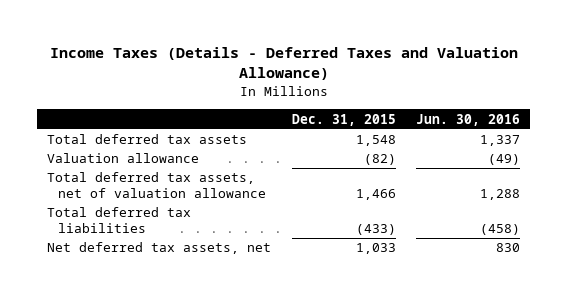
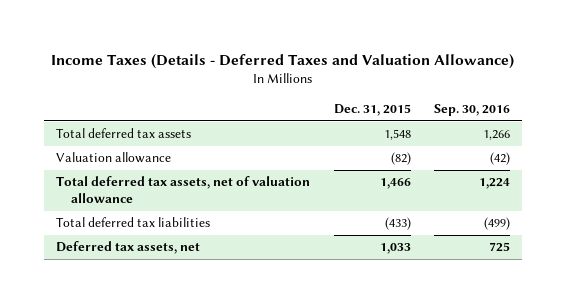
- | Dec. 31, 2015 | Jun. 30, 2016
+ | Dec. 31, 2015 | Sep. 30, 2016
- Net deferred tax assets, net | 1,033 | 830
+ Deferred tax assets, net | 1,033 | 725

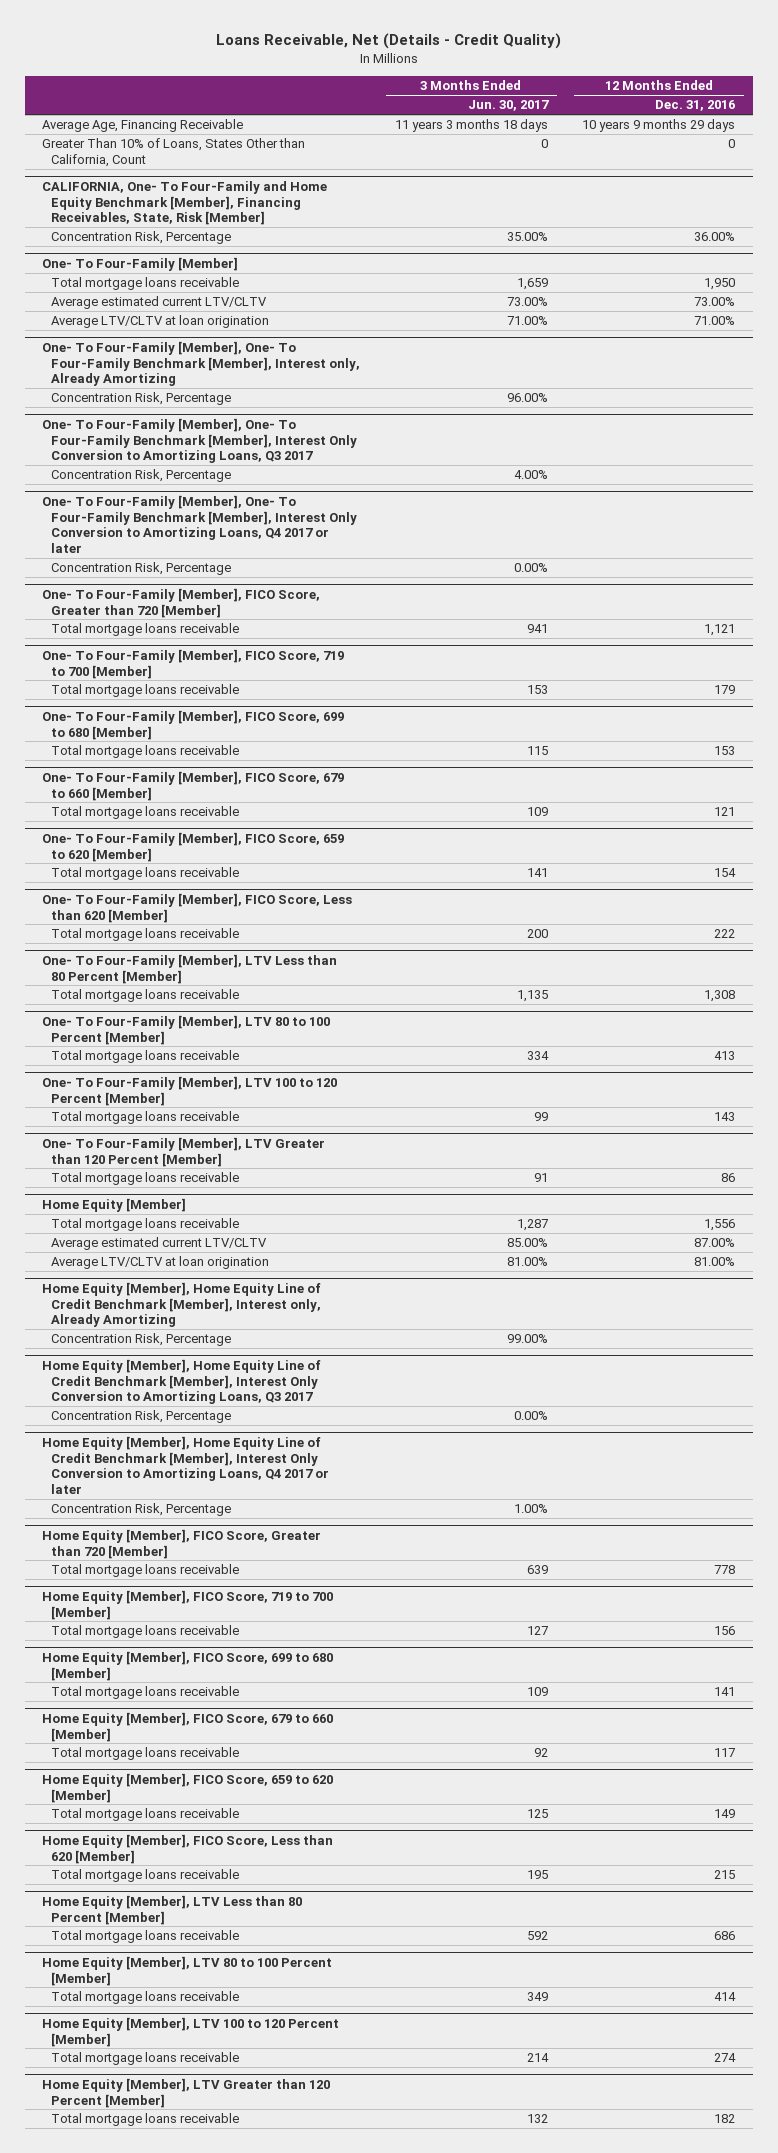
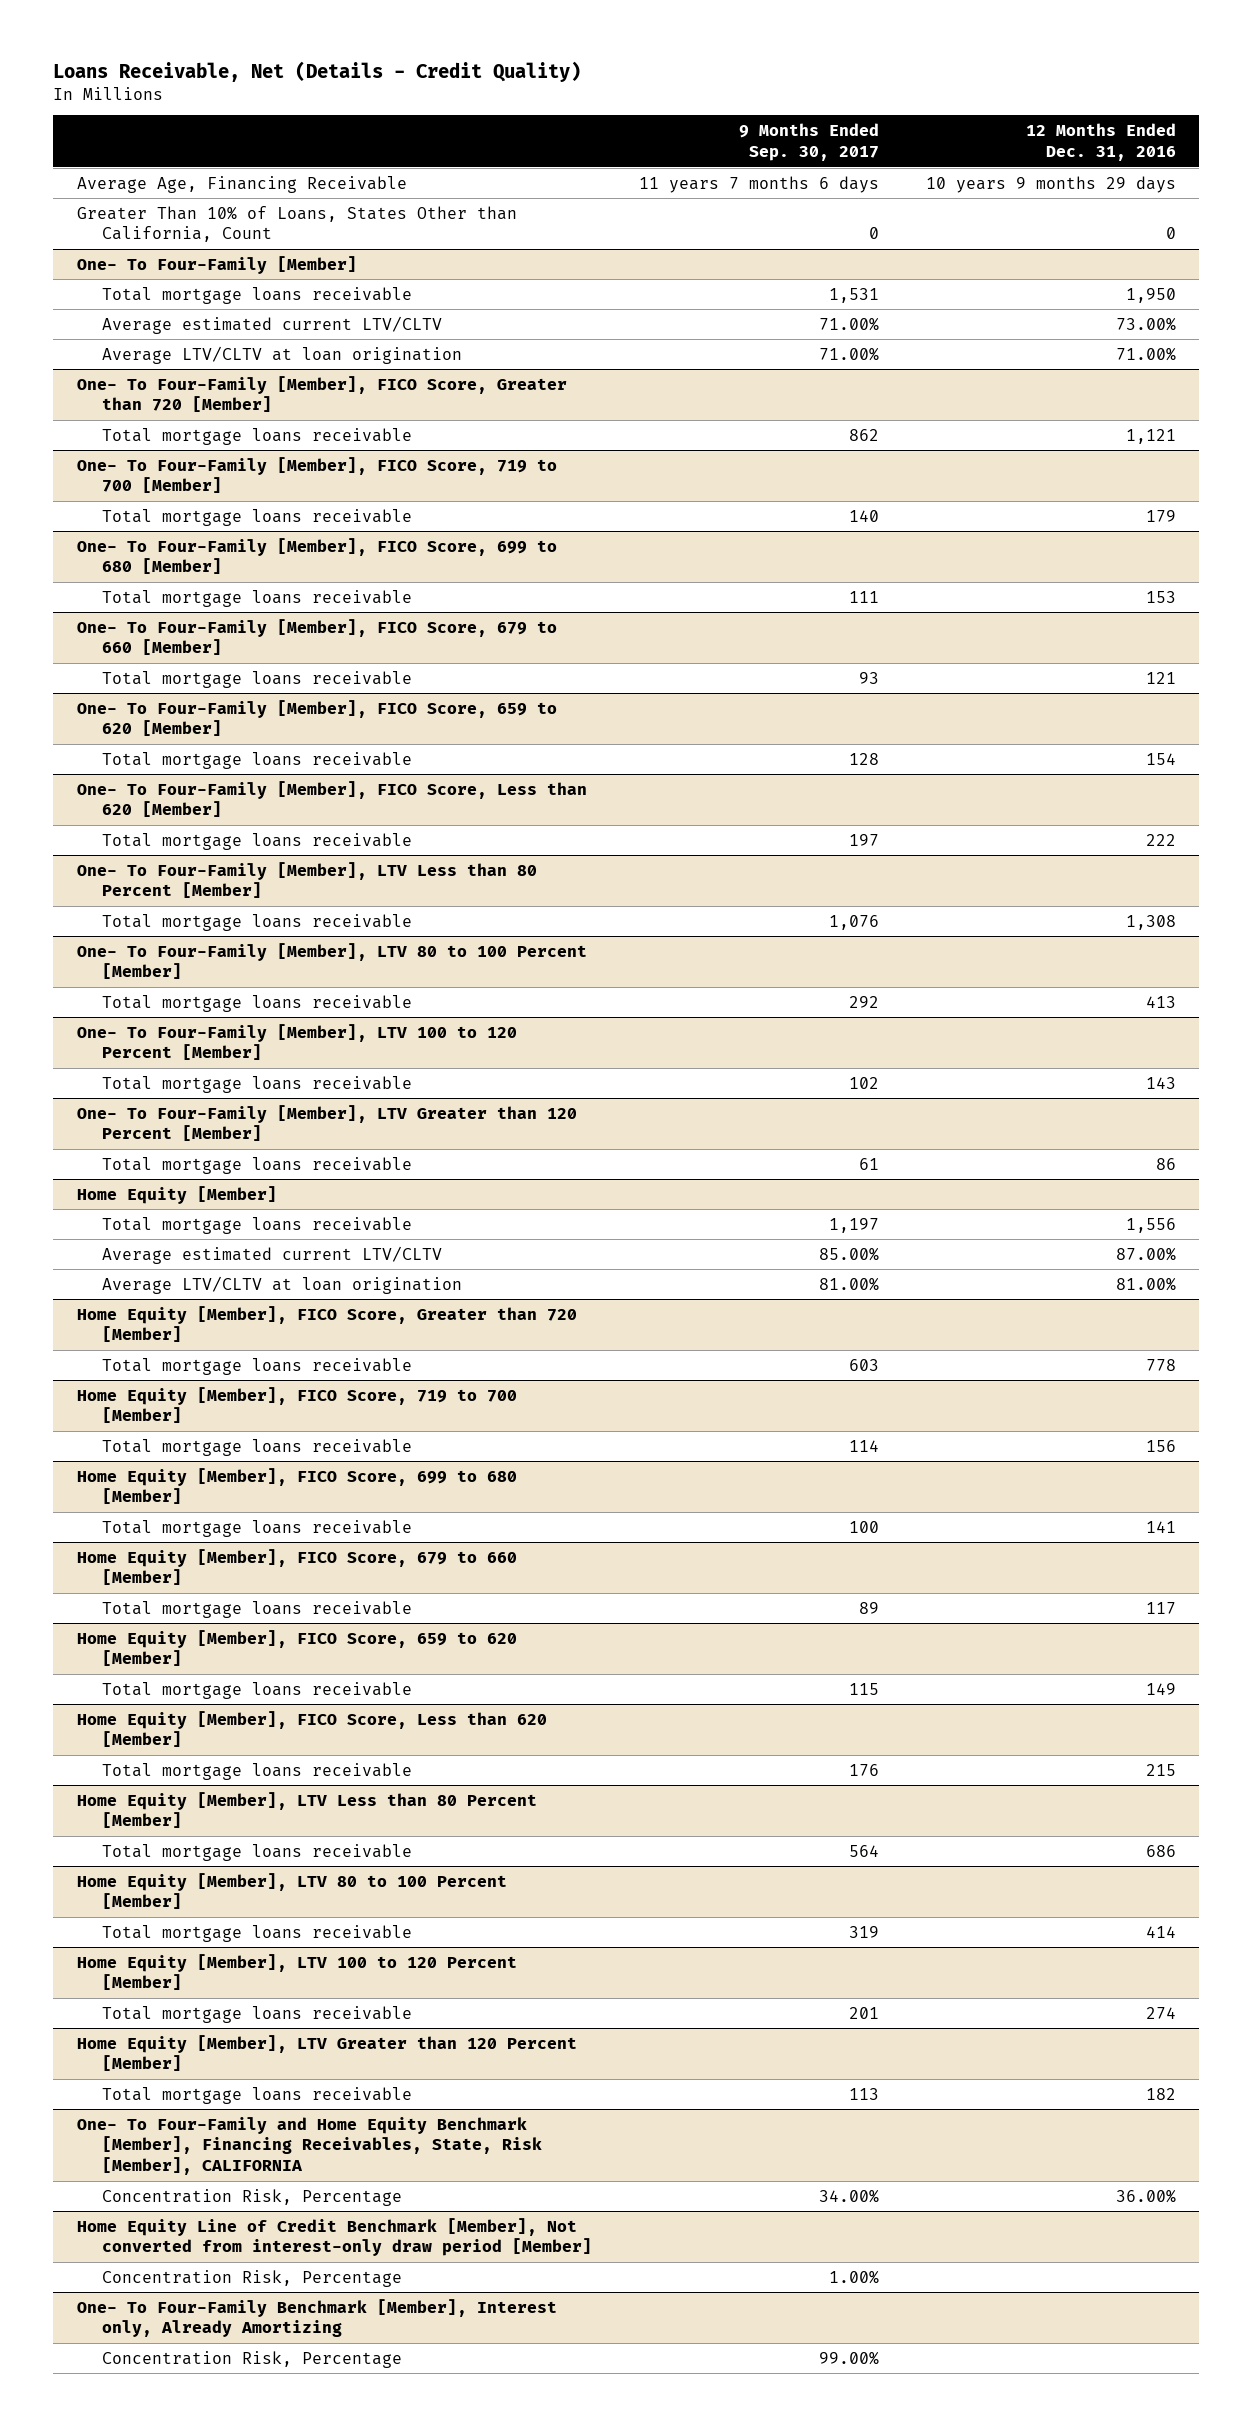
- | 3 Months Ended Jun. 30, 2017 | 12 Months Ended Dec. 31, 2016
+ | 9 Months Ended Sep. 30, 2017 | 12 Months Ended Dec. 31, 2016
- CALIFORNIA, One- To Four-Family and Home Equity Benchmark [Member], Financing Receivables, State, Risk [Member]
- Concentration Risk, Percentage | 35.00% | 36.00%
- One- To Four-Family [Member], One- To Four-Family Benchmark [Member], Interest only, Already Amortizing
- Concentration Risk, Percentage | 96.00% |
- One- To Four-Family [Member], One- To Four-Family Benchmark [Member], Interest Only Conversion to Amortizing Loans, Q3 2017
- Concentration Risk, Percentage | 4.00% |
- One- To Four-Family [Member], One- To Four-Family Benchmark [Member], Interest Only Conversion to Amortizing Loans, Q4 2017 or later
- Concentration Risk, Percentage | 0.00% |
- Home Equity [Member], Home Equity Line of Credit Benchmark [Member], Interest only, Already Amortizing
- Concentration Risk, Percentage | 99.00% |
- Home Equity [Member], Home Equity Line of Credit Benchmark [Member], Interest Only Conversion to Amortizing Loans, Q3 2017
- Concentration Risk, Percentage | 0.00% |
- Home Equity [Member], Home Equity Line of Credit Benchmark [Member], Interest Only Conversion to Amortizing Loans, Q4 2017 or later
- Concentration Risk, Percentage | 1.00% |
+ One- To Four-Family and Home Equity Benchmark [Member], Financing Receivables, State, Risk [Member], CALIFORNIA
+ Concentration Risk, Percentage | 34.00% | 36.00%
+ Home Equity Line of Credit Benchmark [Member], Not converted from interest-only draw period [Member]
+ Concentration Risk, Percentage | 1.00% |
+ One- To Four-Family Benchmark [Member], Interest only, Already Amortizing
+ Concentration Risk, Percentage | 99.00% |

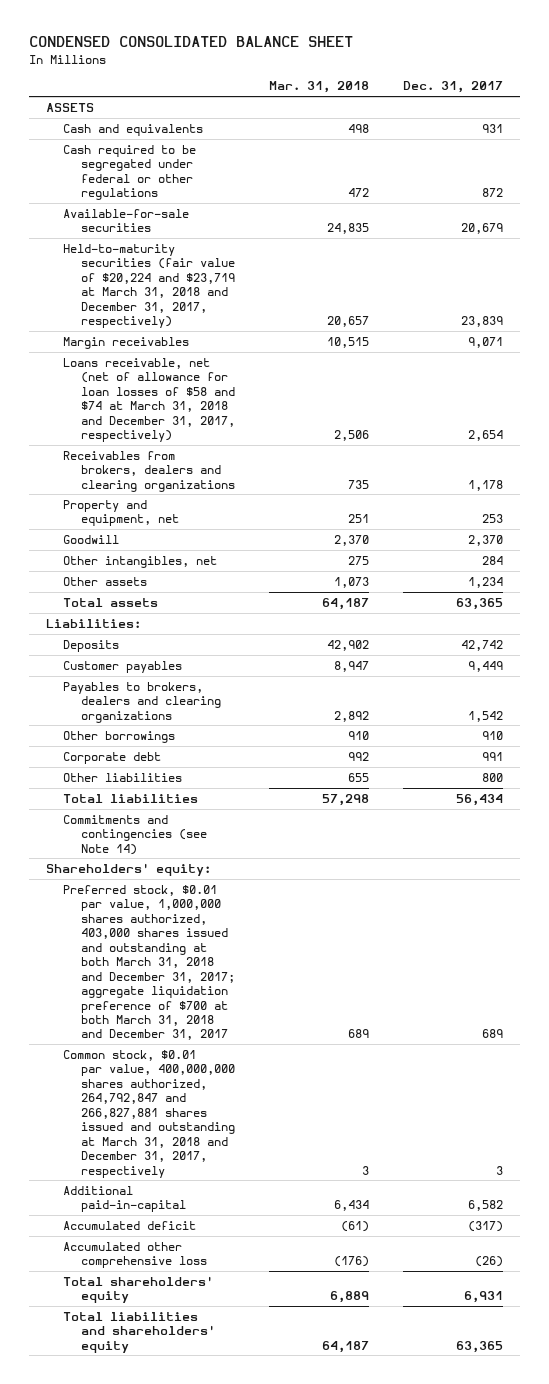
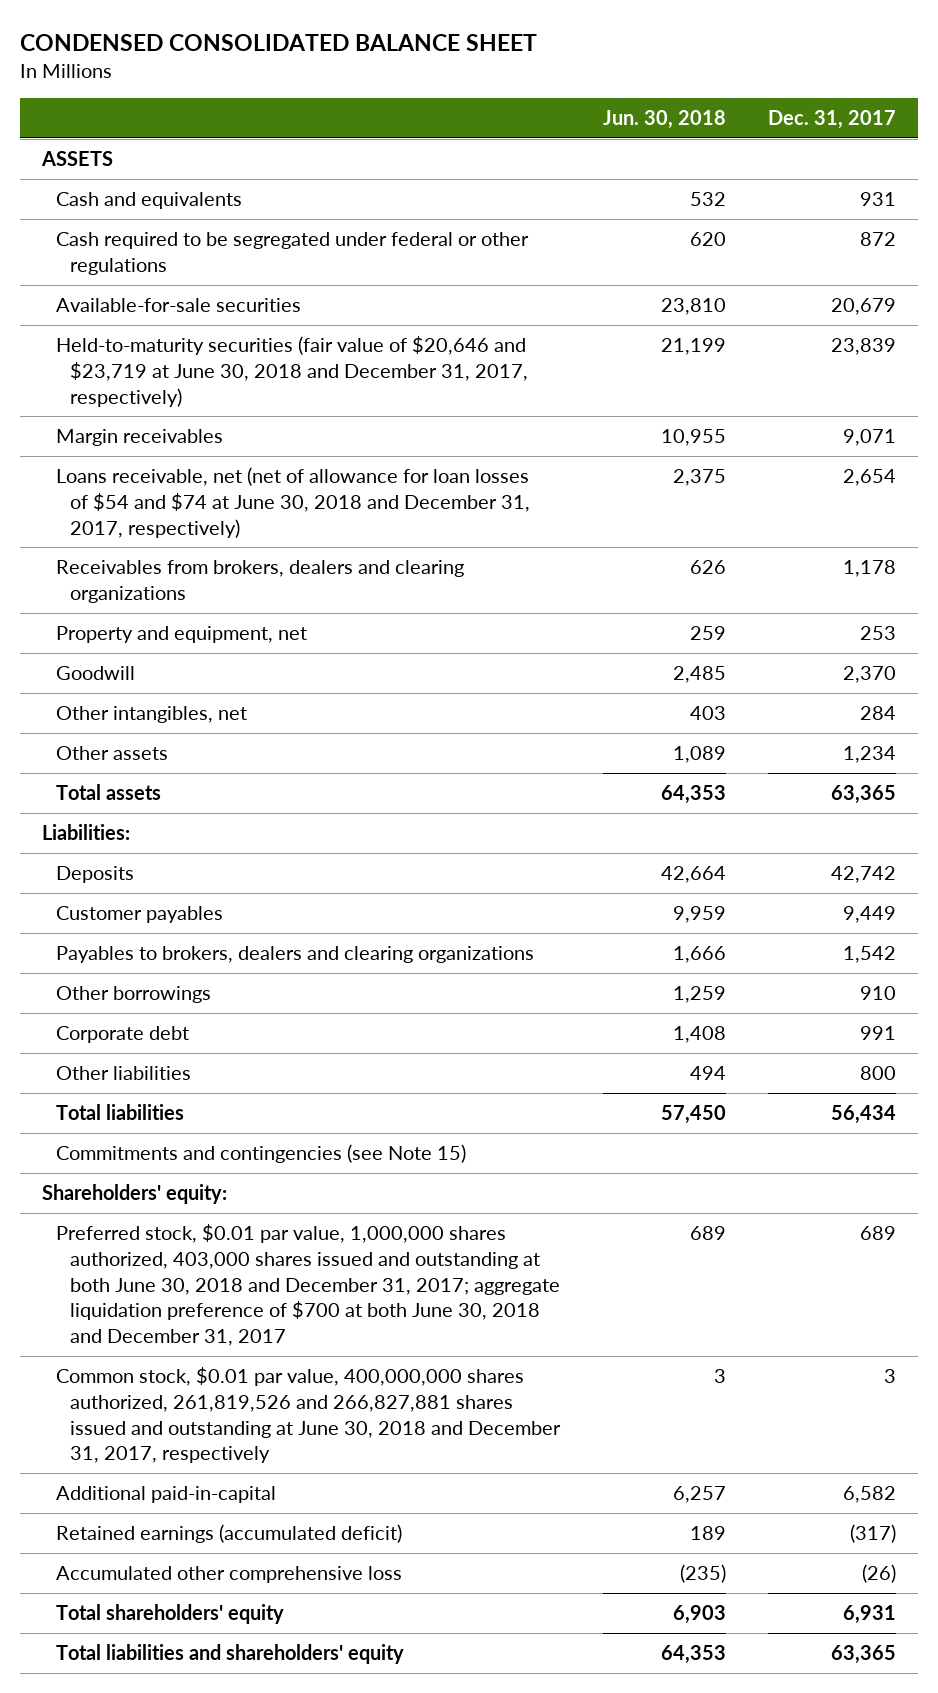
- | Mar. 31, 2018 | Dec. 31, 2017
+ | Jun. 30, 2018 | Dec. 31, 2017
- Held-to-maturity securities (fair value of $20,224 and $23,719 at March 31, 2018 and December 31, 2017, respectively) | 20,657 | 23,839
+ Held-to-maturity securities (fair value of $20,646 and $23,719 at June 30, 2018 and December 31, 2017, respectively) | 21,199 | 23,839
- Loans receivable, net (net of allowance for loan losses of $58 and $74 at March 31, 2018 and December 31, 2017, respectively) | 2,506 | 2,654
+ Loans receivable, net (net of allowance for loan losses of $54 and $74 at June 30, 2018 and December 31, 2017, respectively) | 2,375 | 2,654
- Commitments and contingencies (see Note 14)
+ Commitments and contingencies (see Note 15)
- Preferred stock, $0.01 par value, 1,000,000 shares authorized, 403,000 shares issued and outstanding at both March 31, 2018 and December 31, 2017; aggregate liquidation preference of $700 at both March 31, 2018 and December 31, 2017 | 689 | 689
- Common stock, $0.01 par value, 400,000,000 shares authorized, 264,792,847 and 266,827,881 shares issued and outstanding at March 31, 2018 and December 31, 2017, respectively | 3 | 3
+ Preferred stock, $0.01 par value, 1,000,000 shares authorized, 403,000 shares issued and outstanding at both June 30, 2018 and December 31, 2017; aggregate liquidation preference of $700 at both June 30, 2018 and December 31, 2017 | 689 | 689
+ Common stock, $0.01 par value, 400,000,000 shares authorized, 261,819,526 and 266,827,881 shares issued and outstanding at June 30, 2018 and December 31, 2017, respectively | 3 | 3
- Accumulated deficit | (61) | (317)
+ Retained earnings (accumulated deficit) | 189 | (317)

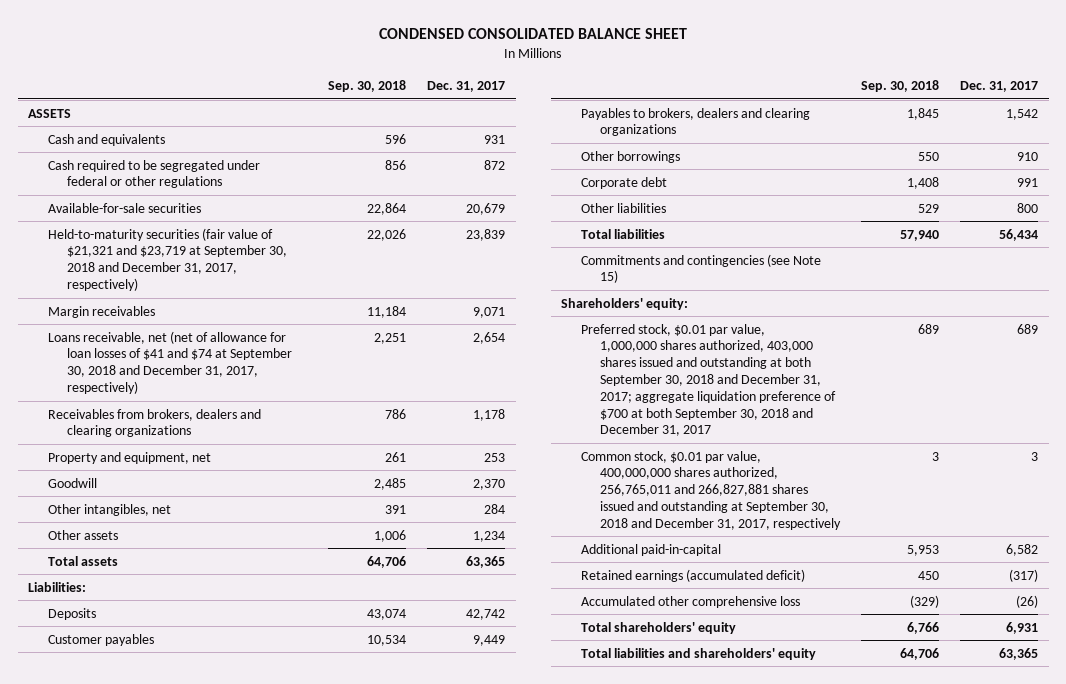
- | Jun. 30, 2018 | Dec. 31, 2017
+ | Sep. 30, 2018 | Dec. 31, 2017
- Held-to-maturity securities (fair value of $20,646 and $23,719 at June 30, 2018 and December 31, 2017, respectively) | 21,199 | 23,839
+ Held-to-maturity securities (fair value of $21,321 and $23,719 at September 30, 2018 and December 31, 2017, respectively) | 22,026 | 23,839
- Loans receivable, net (net of allowance for loan losses of $54 and $74 at June 30, 2018 and December 31, 2017, respectively) | 2,375 | 2,654
+ Loans receivable, net (net of allowance for loan losses of $41 and $74 at September 30, 2018 and December 31, 2017, respectively) | 2,251 | 2,654
- Preferred stock, $0.01 par value, 1,000,000 shares authorized, 403,000 shares issued and outstanding at both June 30, 2018 and December 31, 2017; aggregate liquidation preference of $700 at both June 30, 2018 and December 31, 2017 | 689 | 689
- Common stock, $0.01 par value, 400,000,000 shares authorized, 261,819,526 and 266,827,881 shares issued and outstanding at June 30, 2018 and December 31, 2017, respectively | 3 | 3
+ Preferred stock, $0.01 par value, 1,000,000 shares authorized, 403,000 shares issued and outstanding at both September 30, 2018 and December 31, 2017; aggregate liquidation preference of $700 at both September 30, 2018 and December 31, 2017 | 689 | 689
+ Common stock, $0.01 par value, 400,000,000 shares authorized, 256,765,011 and 266,827,881 shares issued and outstanding at September 30, 2018 and December 31, 2017, respectively | 3 | 3

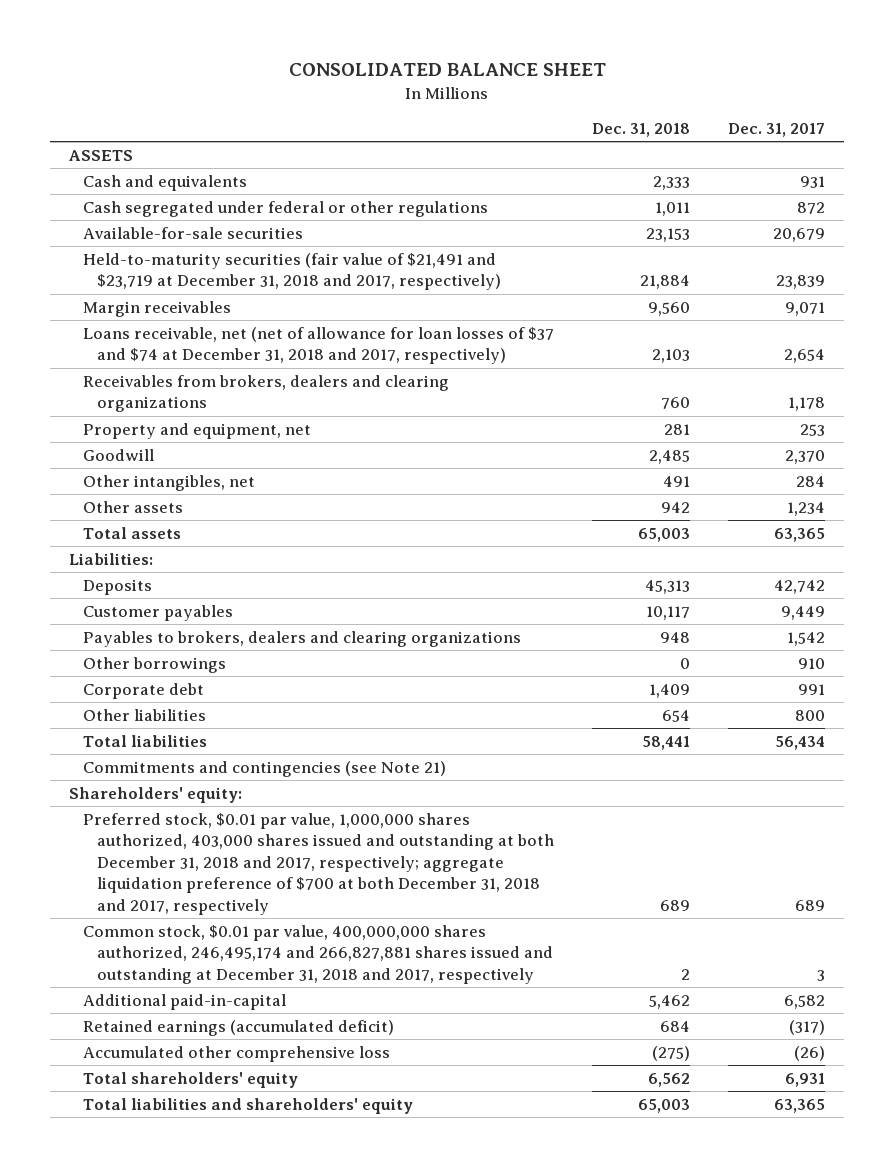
- CONDENSED CONSOLIDATED BALANCE SHEET
+ CONSOLIDATED BALANCE SHEET
- | Sep. 30, 2018 | Dec. 31, 2017
+ | Dec. 31, 2018 | Dec. 31, 2017
- Cash required to be segregated under federal or other regulations | 856 | 872
+ Cash segregated under federal or other regulations | 1,011 | 872
- Held-to-maturity securities (fair value of $21,321 and $23,719 at September 30, 2018 and December 31, 2017, respectively) | 22,026 | 23,839
+ Held-to-maturity securities (fair value of $21,491 and $23,719 at December 31, 2018 and 2017, respectively) | 21,884 | 23,839
- Loans receivable, net (net of allowance for loan losses of $41 and $74 at September 30, 2018 and December 31, 2017, respectively) | 2,251 | 2,654
+ Loans receivable, net (net of allowance for loan losses of $37 and $74 at December 31, 2018 and 2017, respectively) | 2,103 | 2,654
- Commitments and contingencies (see Note 15)
+ Commitments and contingencies (see Note 21)
- Preferred stock, $0.01 par value, 1,000,000 shares authorized, 403,000 shares issued and outstanding at both September 30, 2018 and December 31, 2017; aggregate liquidation preference of $700 at both September 30, 2018 and December 31, 2017 | 689 | 689
- Common stock, $0.01 par value, 400,000,000 shares authorized, 256,765,011 and 266,827,881 shares issued and outstanding at September 30, 2018 and December 31, 2017, respectively | 3 | 3
+ Preferred stock, $0.01 par value, 1,000,000 shares authorized, 403,000 shares issued and outstanding at both December 31, 2018 and 2017, respectively; aggregate liquidation preference of $700 at both December 31, 2018 and 2017, respectively | 689 | 689
+ Common stock, $0.01 par value, 400,000,000 shares authorized, 246,495,174 and 266,827,881 shares issued and outstanding at December 31, 2018 and 2017, respectively | 2 | 3

